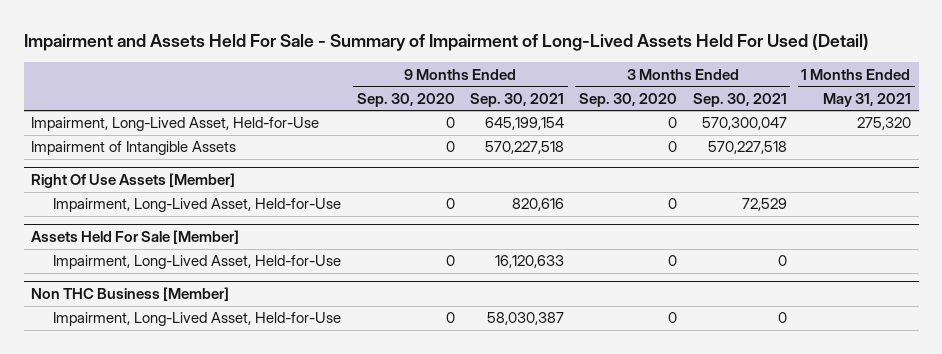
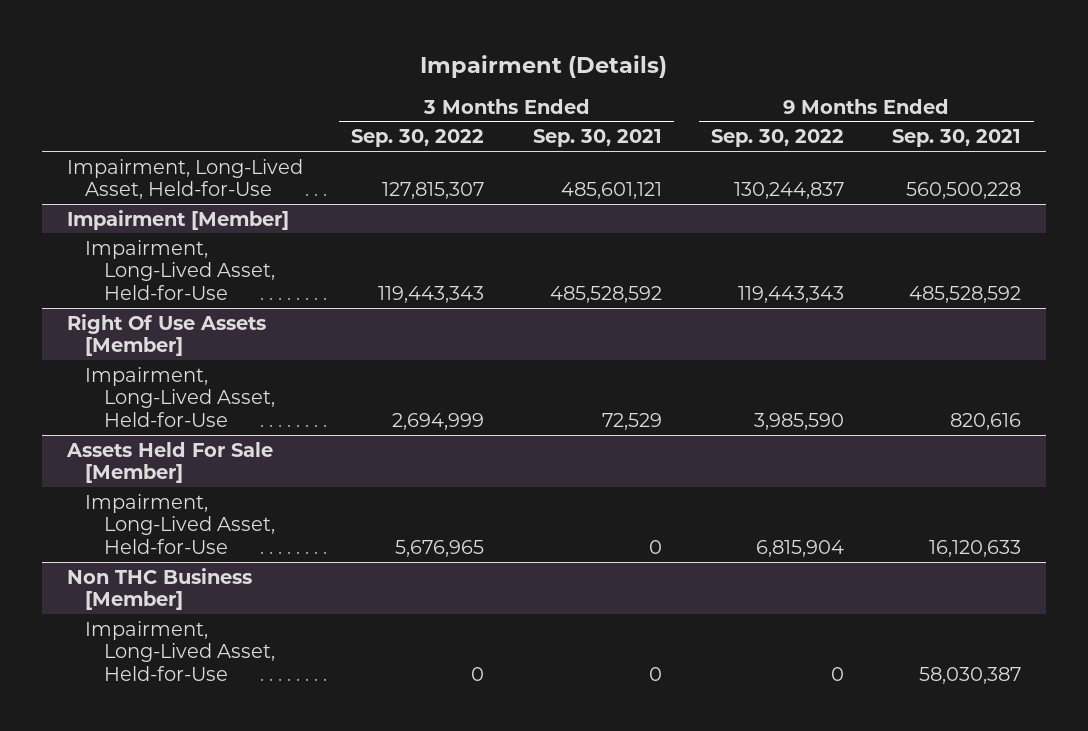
- Impairment and Assets Held For Sale - Summary of Impairment of Long-Lived Assets Held For Used (Detail)
+ Impairment (Details)
- | 9 Months Ended Sep. 30, 2020 | 9 Months Ended Sep. 30, 2021 | 3 Months Ended Sep. 30, 2020 | 3 Months Ended Sep. 30, 2021 | 1 Months Ended May 31, 2021
+ | 3 Months Ended Sep. 30, 2022 | 3 Months Ended Sep. 30, 2021 | 9 Months Ended Sep. 30, 2022 | 9 Months Ended Sep. 30, 2021
- Impairment, Long-Lived Asset, Held-for-Use | 0 | 645,199,154 | 0 | 570,300,047 | 275,320
- Impairment of Intangible Assets | 0 | 570,227,518 | 0 | 570,227,518 |
+ Impairment, Long-Lived Asset, Held-for-Use | 127,815,307 | 485,601,121 | 130,244,837 | 560,500,228
+ Impairment [Member]
+ Impairment, Long-Lived Asset, Held-for-Use | 119,443,343 | 485,528,592 | 119,443,343 | 485,528,592

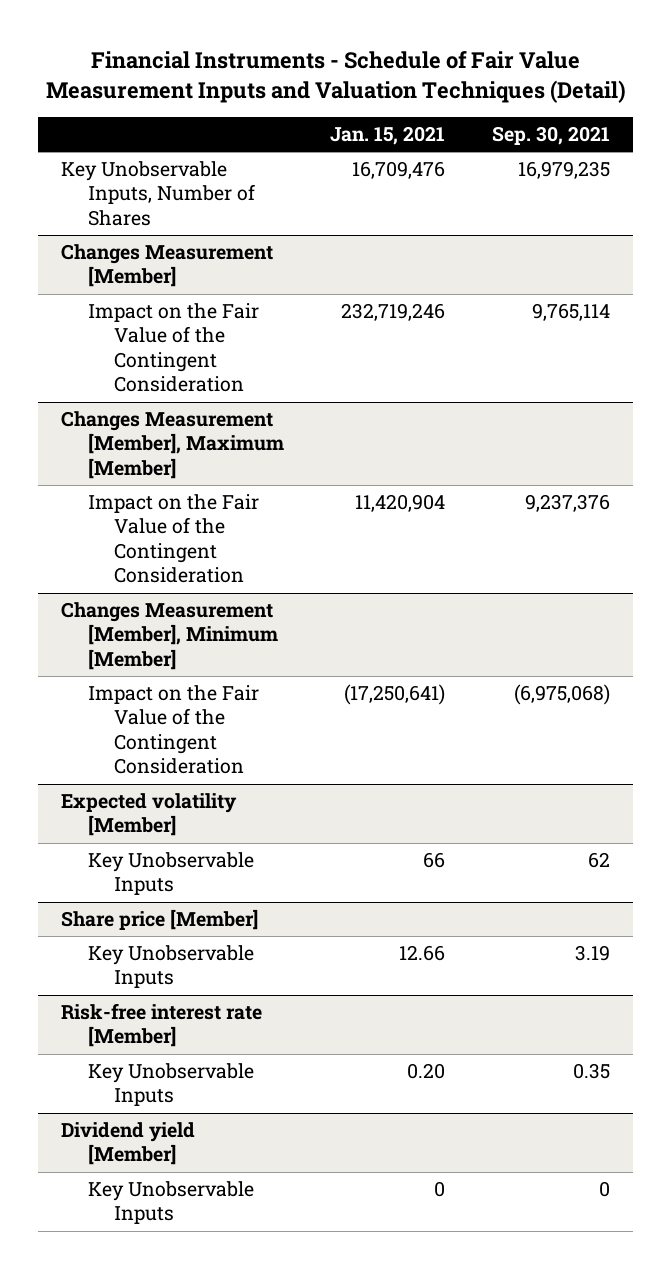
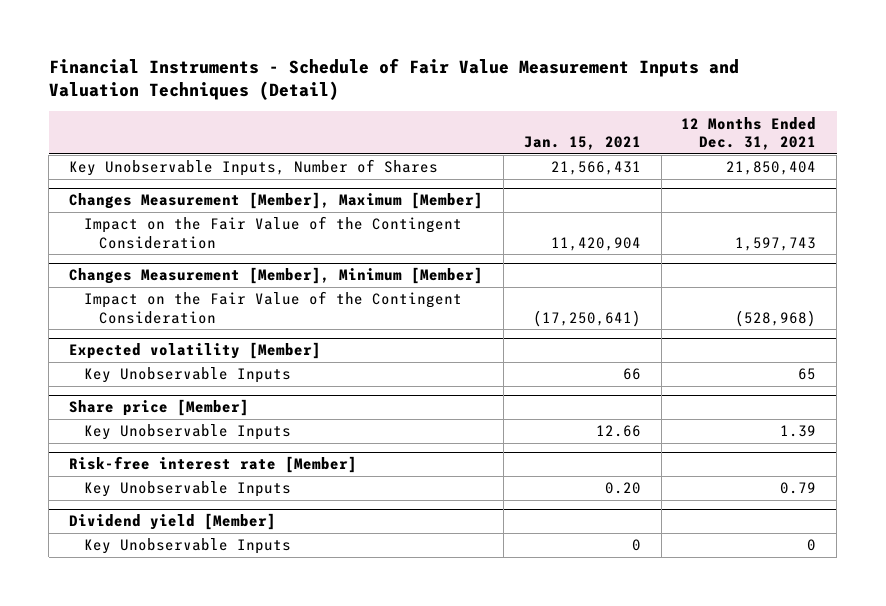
- | Jan. 15, 2021 | Sep. 30, 2021
+ | Jan. 15, 2021 | 12 Months Ended Dec. 31, 2021
- Key Unobservable Inputs, Number of Shares | 16,709,476 | 16,979,235
- Changes Measurement [Member]
- Impact on the Fair Value of the Contingent Consideration | 232,719,246 | 9,765,114
+ Key Unobservable Inputs, Number of Shares | 21,566,431 | 21,850,404

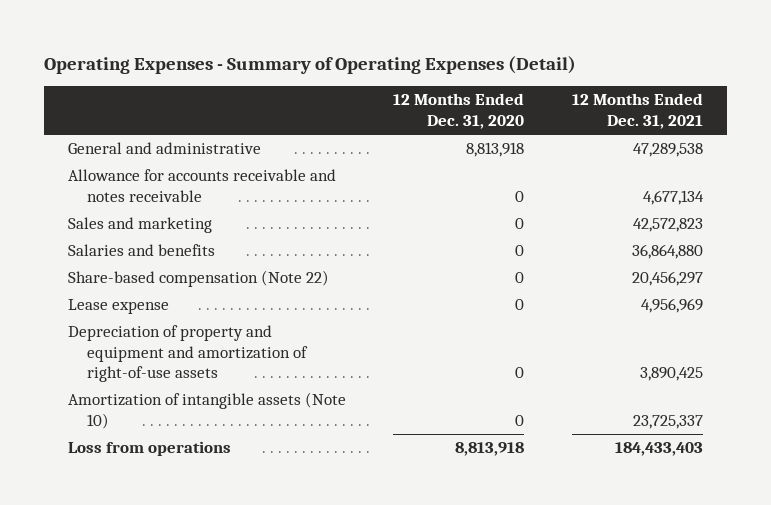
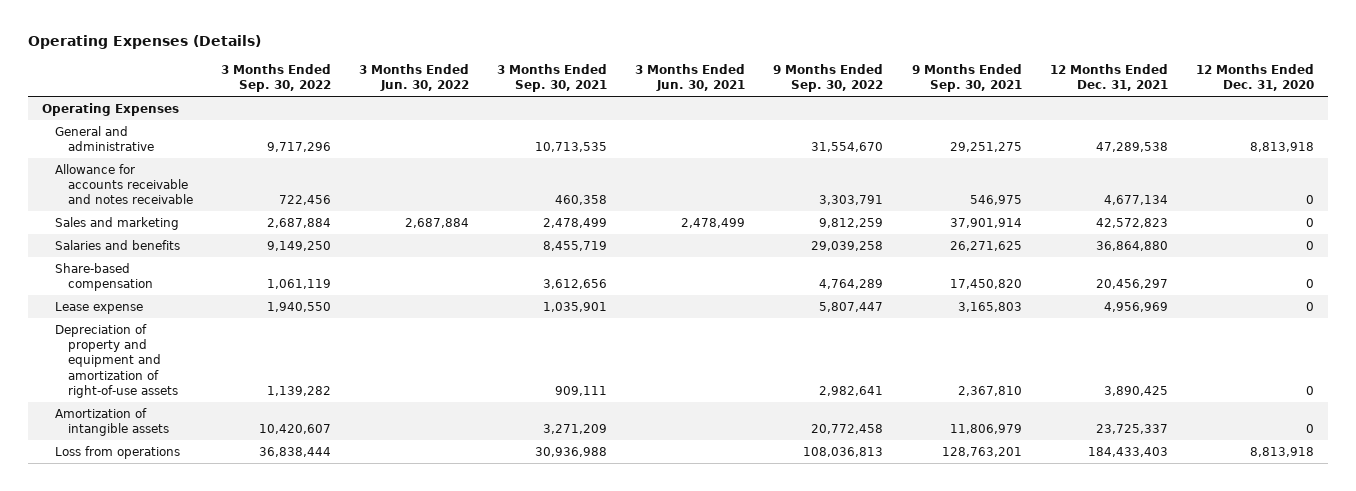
- Operating Expenses - Summary of Operating Expenses (Detail)
+ Operating Expenses (Details)
- | 12 Months Ended Dec. 31, 2020 | 12 Months Ended Dec. 31, 2021
+ | 3 Months Ended Sep. 30, 2022 | 3 Months Ended Jun. 30, 2022 | 3 Months Ended Sep. 30, 2021 | 3 Months Ended Jun. 30, 2021 | 9 Months Ended Sep. 30, 2022 | 9 Months Ended Sep. 30, 2021 | 12 Months Ended Dec. 31, 2021 | 12 Months Ended Dec. 31, 2020
+ Operating Expenses
- Share-based compensation (Note 22) | 0 | 20,456,297
+ Share-based compensation | 1,061,119 | | 3,612,656 | | 4,764,289 | 17,450,820 | 20,456,297 | 0
- Amortization of intangible assets (Note 10) | 0 | 23,725,337
+ Amortization of intangible assets | 10,420,607 | | 3,271,209 | | 20,772,458 | 11,806,979 | 23,725,337 | 0

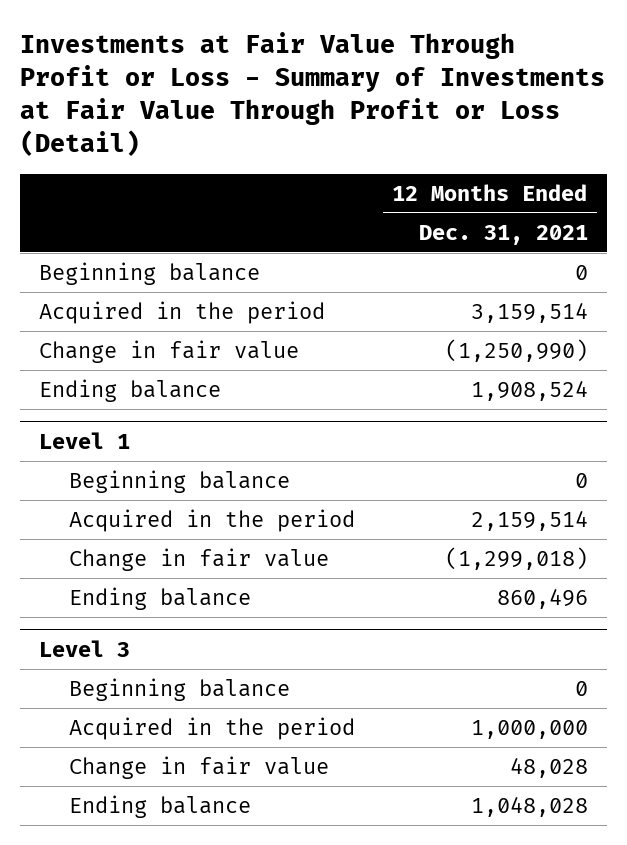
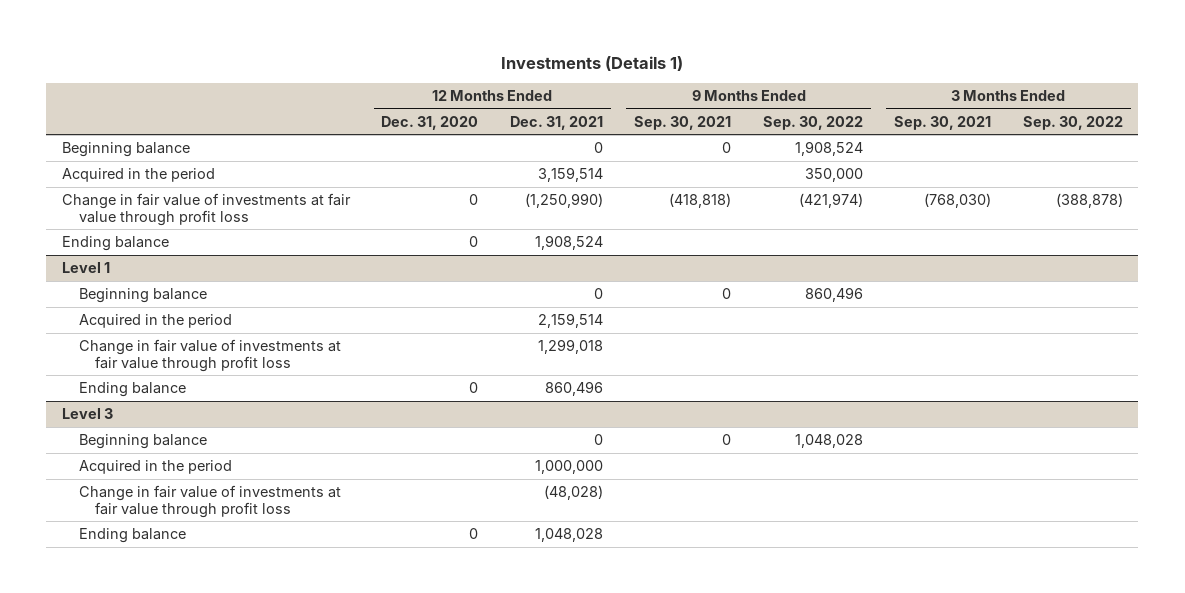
- Investments at Fair Value Through Profit or Loss - Summary of Investments at Fair Value Through Profit or Loss (Detail)
+ Investments (Details 1)
- | 12 Months Ended Dec. 31, 2021
+ | 12 Months Ended Dec. 31, 2020 | 12 Months Ended Dec. 31, 2021 | 9 Months Ended Sep. 30, 2021 | 9 Months Ended Sep. 30, 2022 | 3 Months Ended Sep. 30, 2021 | 3 Months Ended Sep. 30, 2022
- Change in fair value | (1,250,990)
+ Change in fair value of investments at fair value through profit loss | 0 | (1,250,990) | (418,818) | (421,974) | (768,030) | (388,878)
@ Level 1
- Change in fair value | (1,299,018)
+ Change in fair value of investments at fair value through profit loss | | 1,299,018 | | | |
@ Level 3
- Change in fair value | 48,028
+ Change in fair value of investments at fair value through profit loss | | (48,028) | | | |

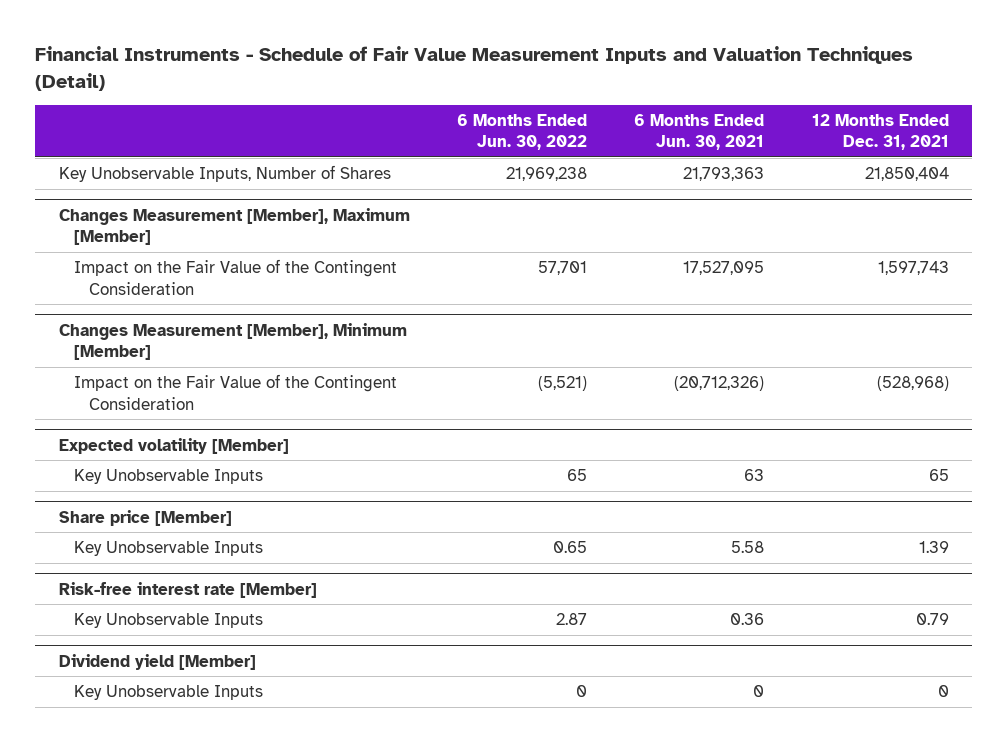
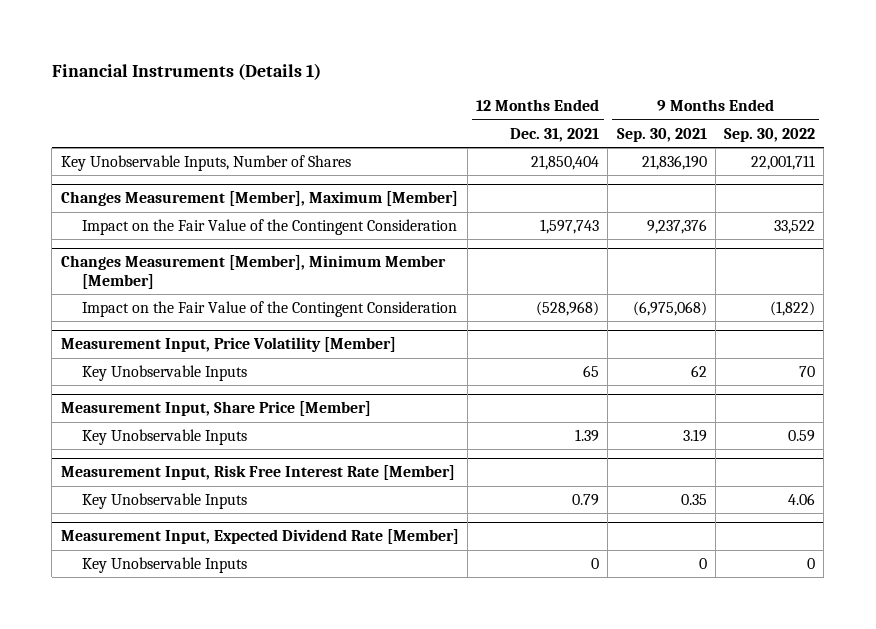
- Financial Instruments - Schedule of Fair Value Measurement Inputs and Valuation Techniques (Detail)
+ Financial Instruments (Details 1)
- | 6 Months Ended Jun. 30, 2022 | 6 Months Ended Jun. 30, 2021 | 12 Months Ended Dec. 31, 2021
+ | 12 Months Ended Dec. 31, 2021 | 9 Months Ended Sep. 30, 2021 | 9 Months Ended Sep. 30, 2022
- Changes Measurement [Member], Minimum [Member]
+ Changes Measurement [Member], Minimum Member [Member]
- Expected volatility [Member]
+ Measurement Input, Price Volatility [Member]
- Share price [Member]
+ Measurement Input, Share Price [Member]
- Risk-free interest rate [Member]
+ Measurement Input, Risk Free Interest Rate [Member]
- Dividend yield [Member]
+ Measurement Input, Expected Dividend Rate [Member]

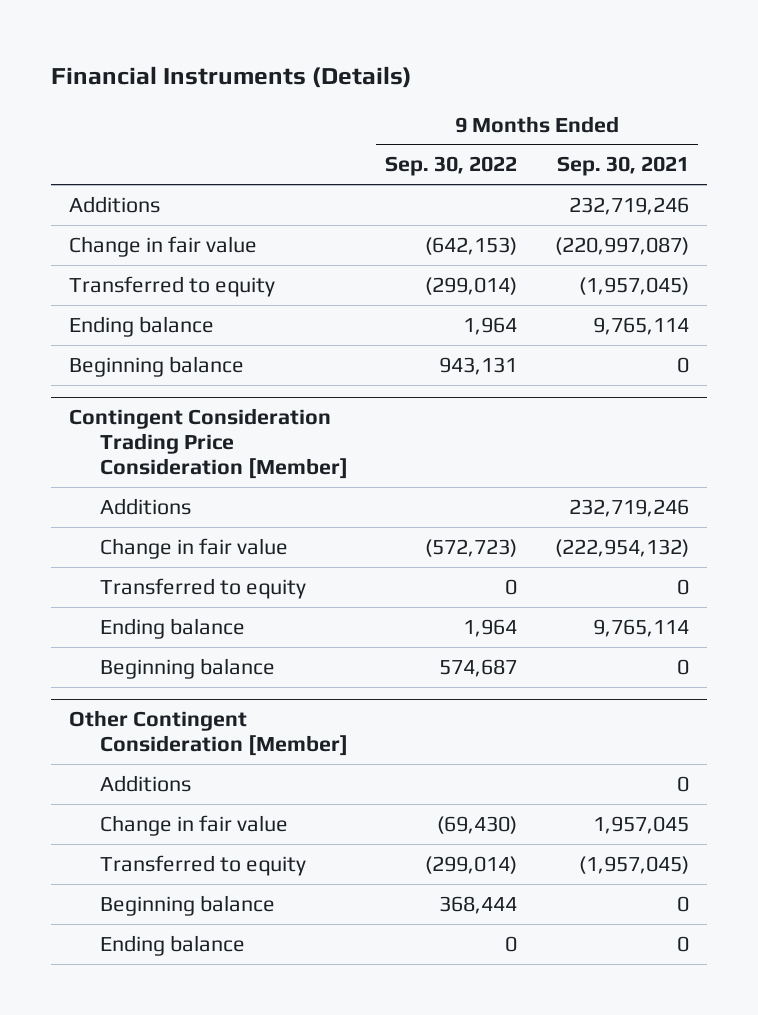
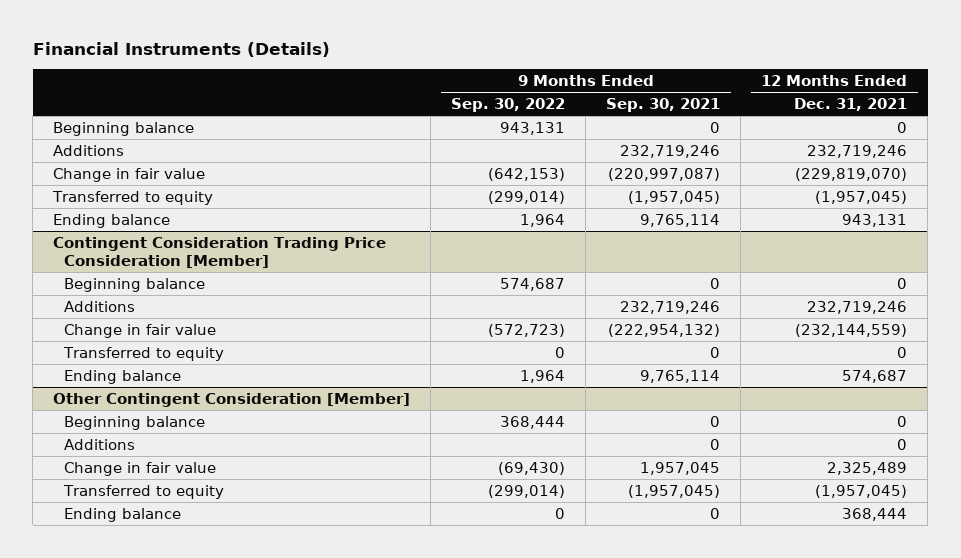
- | 9 Months Ended Sep. 30, 2022 | 9 Months Ended Sep. 30, 2021
+ | 9 Months Ended Sep. 30, 2022 | 9 Months Ended Sep. 30, 2021 | 12 Months Ended Dec. 31, 2021
moved up: Beginning balance | 943,131 | 0 | 0
@ Contingent Consideration Trading Price Consideration [Member]
moved up: Beginning balance | 574,687 | 0 | 0
@ Other Contingent Consideration [Member]
moved up: Beginning balance | 368,444 | 0 | 0

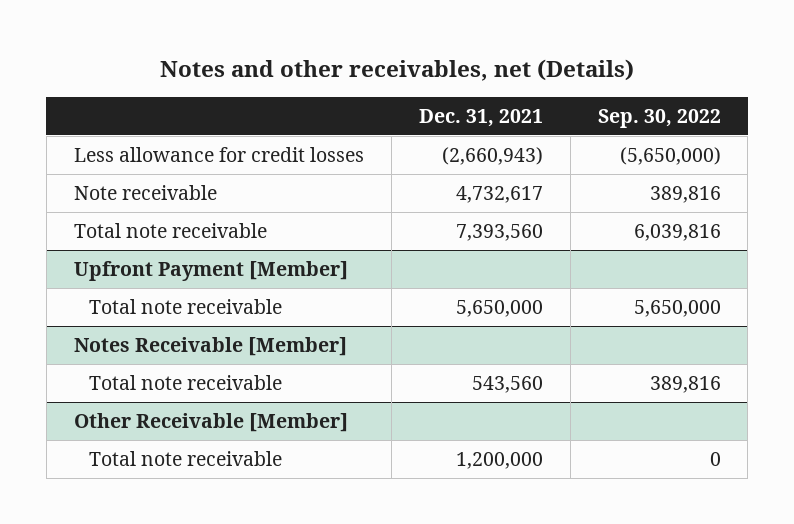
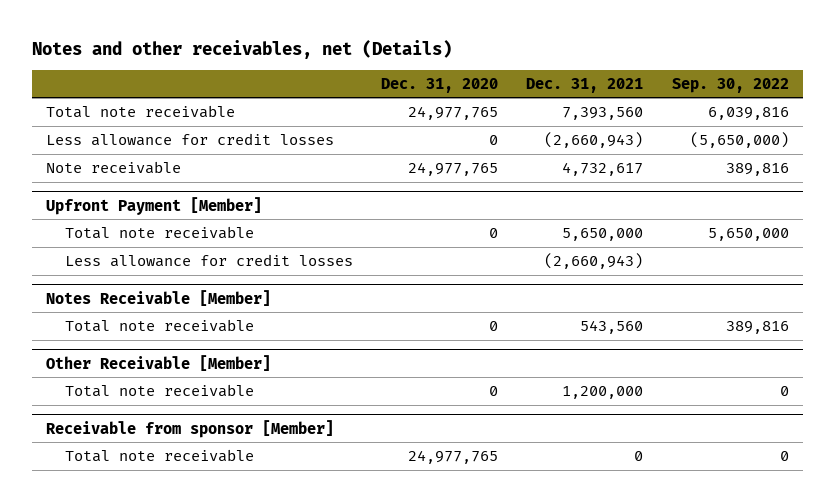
- | Dec. 31, 2021 | Sep. 30, 2022
+ | Dec. 31, 2020 | Dec. 31, 2021 | Sep. 30, 2022
moved up: Total note receivable | 24,977,765 | 7,393,560 | 6,039,816
@ Upfront Payment [Member]
+ Less allowance for credit losses | | (2,660,943) |
+ Receivable from sponsor [Member]
+ Total note receivable | 24,977,765 | 0 | 0

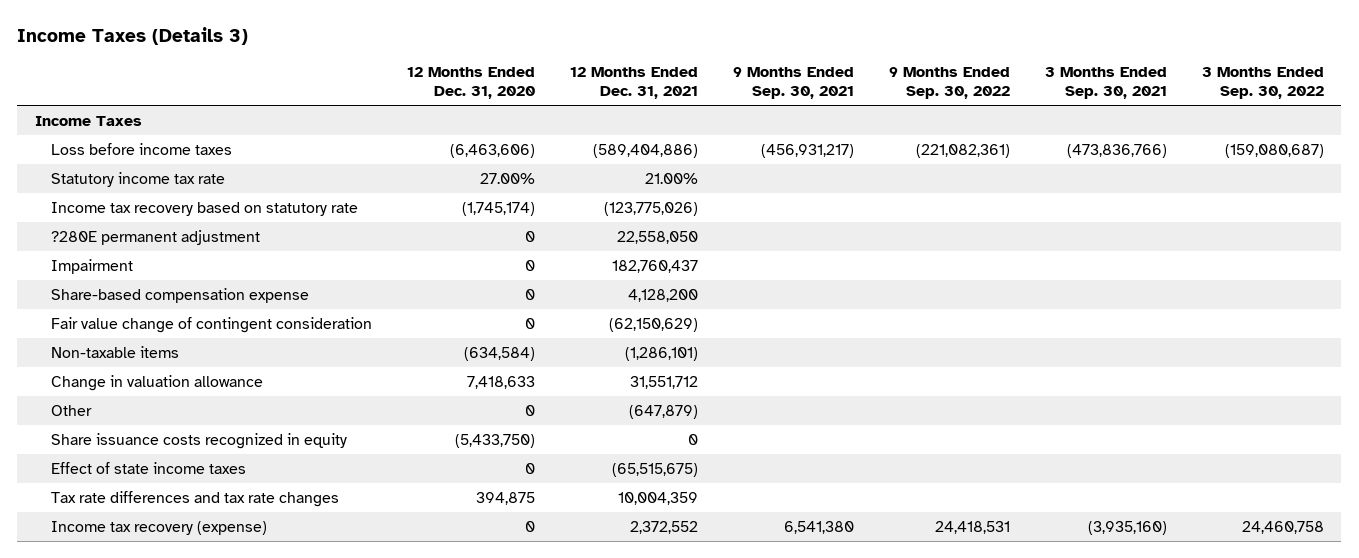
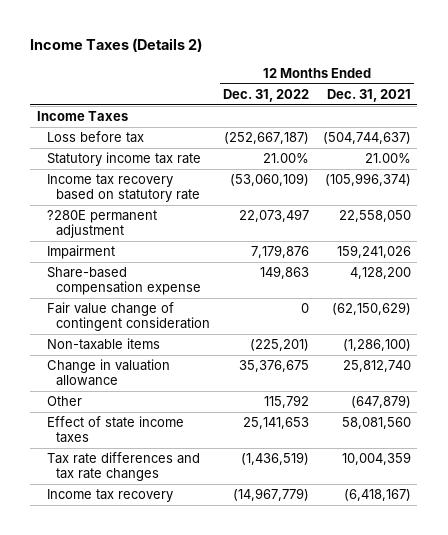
- Income Taxes (Details 3)
+ Income Taxes (Details 2)
- | 12 Months Ended Dec. 31, 2020 | 12 Months Ended Dec. 31, 2021 | 9 Months Ended Sep. 30, 2021 | 9 Months Ended Sep. 30, 2022 | 3 Months Ended Sep. 30, 2021 | 3 Months Ended Sep. 30, 2022
+ | 12 Months Ended Dec. 31, 2022 | 12 Months Ended Dec. 31, 2021
- Loss before income taxes | (6,463,606) | (589,404,886) | (456,931,217) | (221,082,361) | (473,836,766) | (159,080,687)
+ Loss before tax | (252,667,187) | (504,744,637)
- Income tax recovery based on statutory rate | (1,745,174) | (123,775,026) | | | |
+ Income tax recovery based on statutory rate | (53,060,109) | (105,996,374)
- Impairment | 0 | 182,760,437 | | | |
+ Impairment | 7,179,876 | 159,241,026
- Non-taxable items | (634,584) | (1,286,101) | | | |
- Change in valuation allowance | 7,418,633 | 31,551,712 | | | |
+ Non-taxable items | (225,201) | (1,286,100)
+ Change in valuation allowance | 35,376,675 | 25,812,740
- Share issuance costs recognized in equity | (5,433,750) | 0 | | | |
- Effect of state income taxes | 0 | (65,515,675) | | | |
+ Effect of state income taxes | 25,141,653 | 58,081,560
- Income tax recovery (expense) | 0 | 2,372,552 | 6,541,380 | 24,418,531 | (3,935,160) | 24,460,758
+ Income tax recovery | (14,967,779) | (6,418,167)

